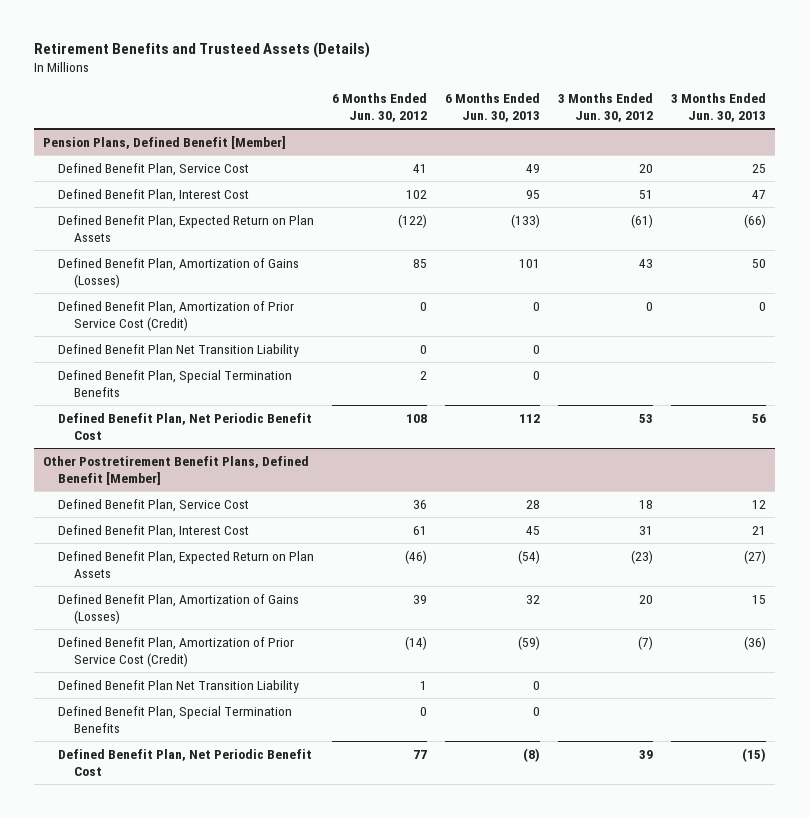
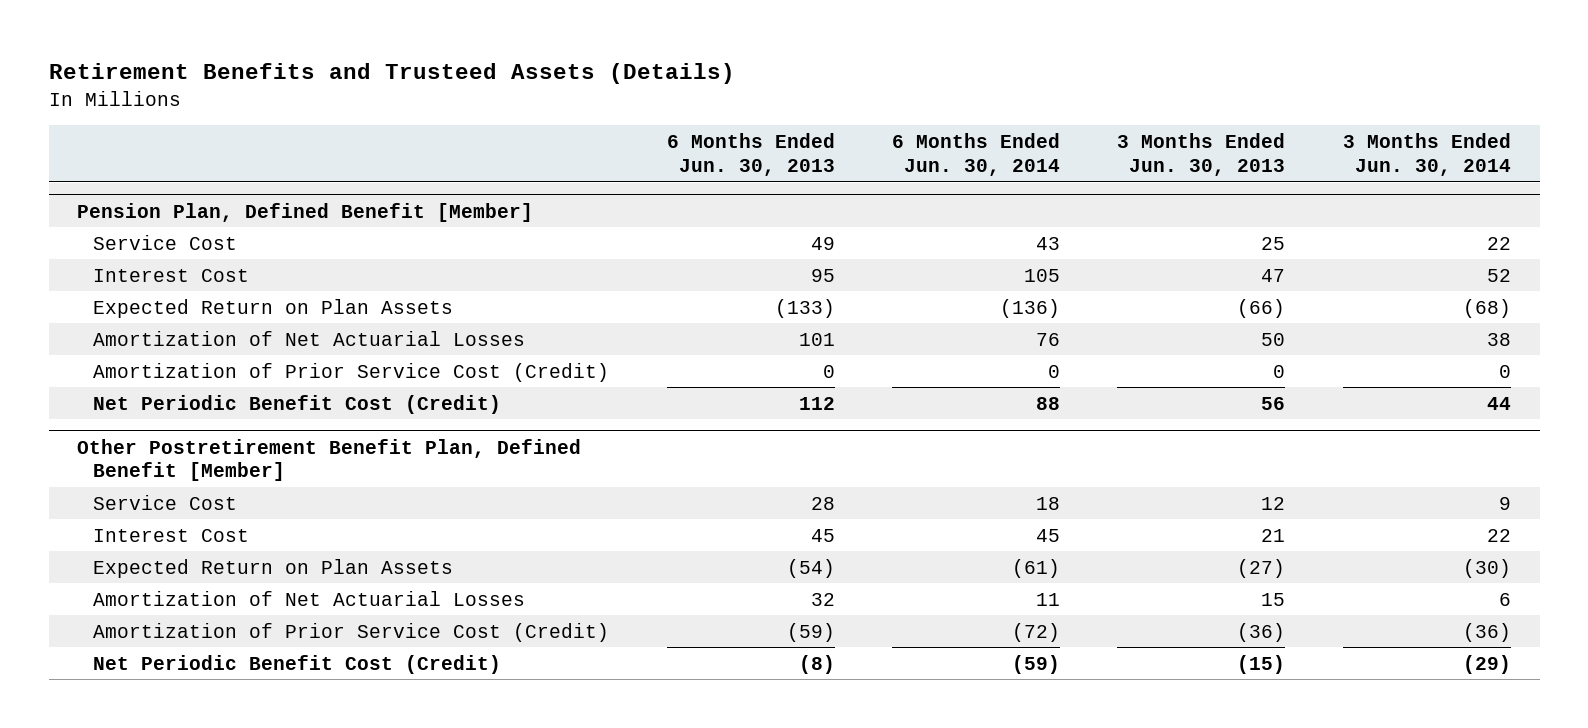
- | 6 Months Ended Jun. 30, 2012 | 6 Months Ended Jun. 30, 2013 | 3 Months Ended Jun. 30, 2012 | 3 Months Ended Jun. 30, 2013
+ | 6 Months Ended Jun. 30, 2013 | 6 Months Ended Jun. 30, 2014 | 3 Months Ended Jun. 30, 2013 | 3 Months Ended Jun. 30, 2014
- Pension Plans, Defined Benefit [Member]
- Defined Benefit Plan, Service Cost | 41 | 49 | 20 | 25
- Defined Benefit Plan, Interest Cost | 102 | 95 | 51 | 47
- Defined Benefit Plan, Expected Return on Plan Assets | (122) | (133) | (61) | (66)
- Defined Benefit Plan, Amortization of Gains (Losses) | 85 | 101 | 43 | 50
- Defined Benefit Plan, Amortization of Prior Service Cost (Credit) | 0 | 0 | 0 | 0
- Defined Benefit Plan Net Transition Liability | 0 | 0 | |
- Defined Benefit Plan, Special Termination Benefits | 2 | 0 | |
- Defined Benefit Plan, Net Periodic Benefit Cost | 108 | 112 | 53 | 56
- Other Postretirement Benefit Plans, Defined Benefit [Member]
- Defined Benefit Plan, Service Cost | 36 | 28 | 18 | 12
- Defined Benefit Plan, Interest Cost | 61 | 45 | 31 | 21
- Defined Benefit Plan, Expected Return on Plan Assets | (46) | (54) | (23) | (27)
- Defined Benefit Plan, Amortization of Gains (Losses) | 39 | 32 | 20 | 15
- Defined Benefit Plan, Amortization of Prior Service Cost (Credit) | (14) | (59) | (7) | (36)
- Defined Benefit Plan Net Transition Liability | 1 | 0 | |
- Defined Benefit Plan, Special Termination Benefits | 0 | 0 | |
- Defined Benefit Plan, Net Periodic Benefit Cost | 77 | (8) | 39 | (15)
+ Pension Plan, Defined Benefit [Member]
+ Service Cost | 49 | 43 | 25 | 22
+ Interest Cost | 95 | 105 | 47 | 52
+ Expected Return on Plan Assets | (133) | (136) | (66) | (68)
+ Amortization of Net Actuarial Losses | 101 | 76 | 50 | 38
+ Amortization of Prior Service Cost (Credit) | 0 | 0 | 0 | 0
+ Net Periodic Benefit Cost (Credit) | 112 | 88 | 56 | 44
+ Other Postretirement Benefit Plan, Defined Benefit [Member]
+ Service Cost | 28 | 18 | 12 | 9
+ Interest Cost | 45 | 45 | 21 | 22
+ Expected Return on Plan Assets | (54) | (61) | (27) | (30)
+ Amortization of Net Actuarial Losses | 32 | 11 | 15 | 6
+ Amortization of Prior Service Cost (Credit) | (59) | (72) | (36) | (36)
+ Net Periodic Benefit Cost (Credit) | (8) | (59) | (15) | (29)

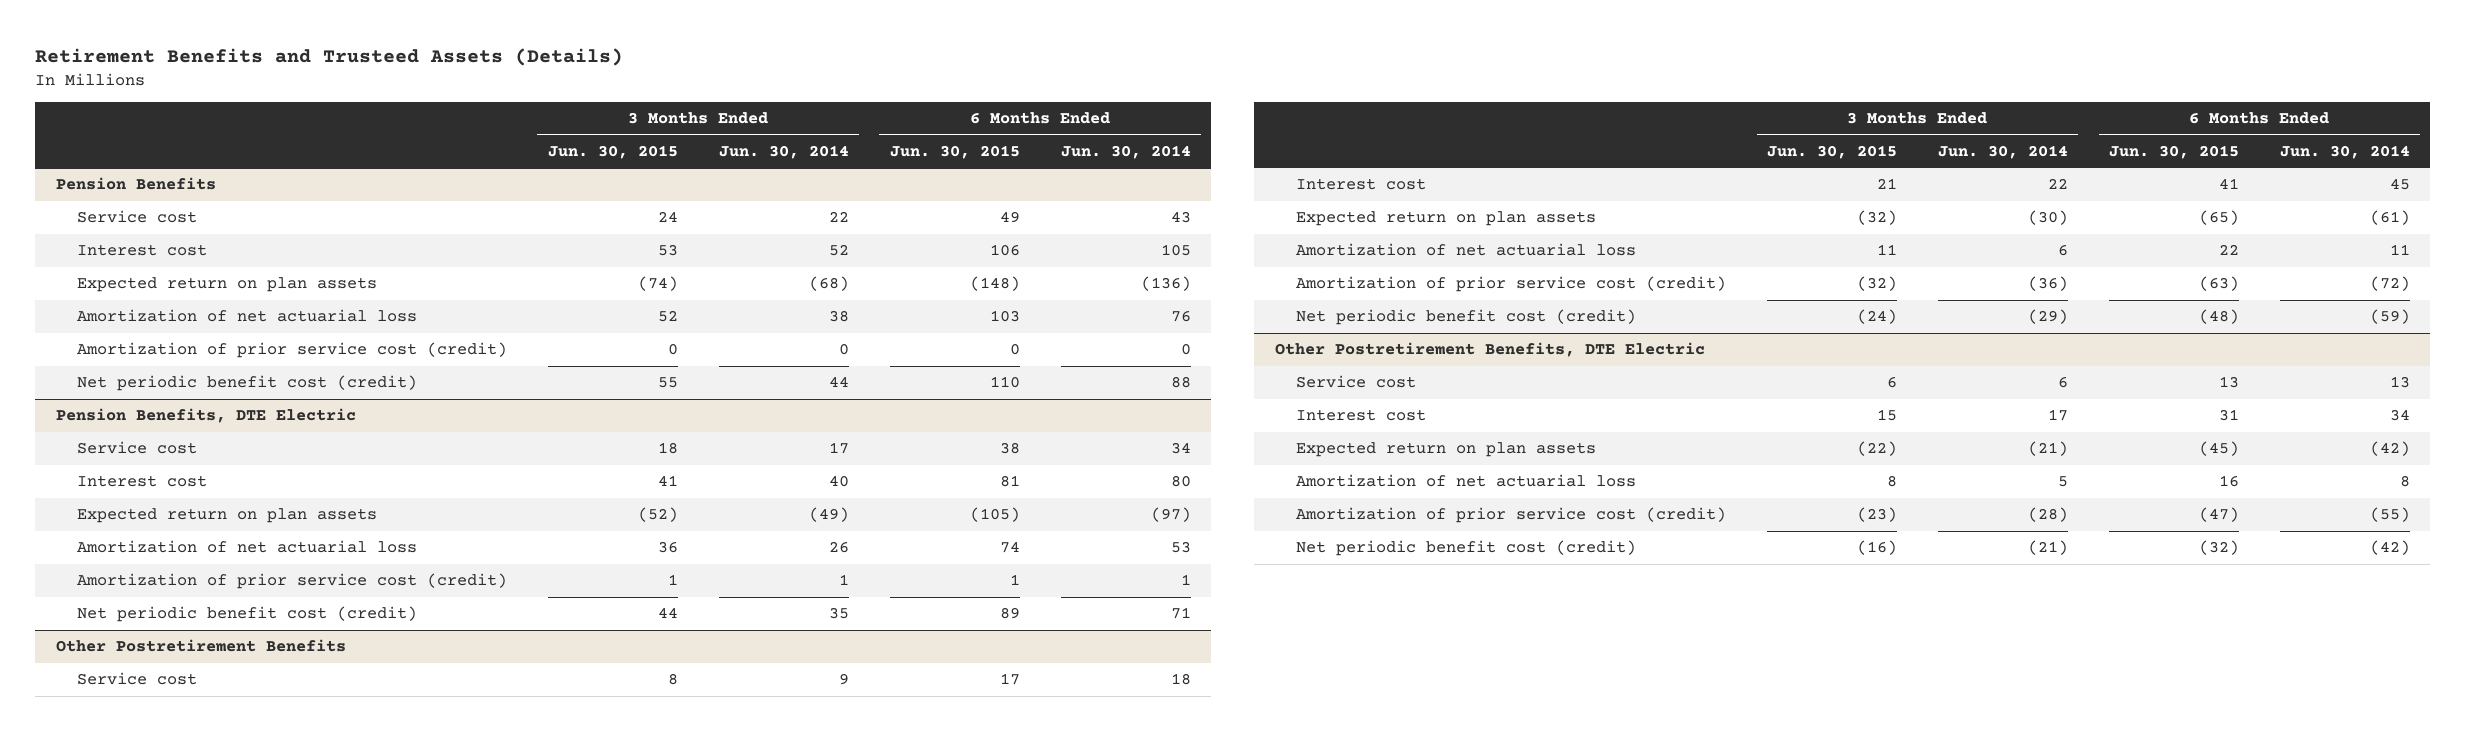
- | 6 Months Ended Jun. 30, 2013 | 6 Months Ended Jun. 30, 2014 | 3 Months Ended Jun. 30, 2013 | 3 Months Ended Jun. 30, 2014
+ | 3 Months Ended Jun. 30, 2015 | 3 Months Ended Jun. 30, 2014 | 6 Months Ended Jun. 30, 2015 | 6 Months Ended Jun. 30, 2014
- Pension Plan, Defined Benefit [Member]
- Service Cost | 49 | 43 | 25 | 22
- Interest Cost | 95 | 105 | 47 | 52
- Expected Return on Plan Assets | (133) | (136) | (66) | (68)
- Amortization of Net Actuarial Losses | 101 | 76 | 50 | 38
- Amortization of Prior Service Cost (Credit) | 0 | 0 | 0 | 0
- Net Periodic Benefit Cost (Credit) | 112 | 88 | 56 | 44
- Other Postretirement Benefit Plan, Defined Benefit [Member]
- Service Cost | 28 | 18 | 12 | 9
- Interest Cost | 45 | 45 | 21 | 22
- Expected Return on Plan Assets | (54) | (61) | (27) | (30)
- Amortization of Net Actuarial Losses | 32 | 11 | 15 | 6
- Amortization of Prior Service Cost (Credit) | (59) | (72) | (36) | (36)
- Net Periodic Benefit Cost (Credit) | (8) | (59) | (15) | (29)
+ Pension Benefits
+ Service cost | 24 | 22 | 49 | 43
+ Interest cost | 53 | 52 | 106 | 105
+ Expected return on plan assets | (74) | (68) | (148) | (136)
+ Amortization of net actuarial loss | 52 | 38 | 103 | 76
+ Amortization of prior service cost (credit) | 0 | 0 | 0 | 0
+ Net periodic benefit cost (credit) | 55 | 44 | 110 | 88
+ Pension Benefits, DTE Electric
+ Service cost | 18 | 17 | 38 | 34
+ Interest cost | 41 | 40 | 81 | 80
+ Expected return on plan assets | (52) | (49) | (105) | (97)
+ Amortization of net actuarial loss | 36 | 26 | 74 | 53
+ Amortization of prior service cost (credit) | 1 | 1 | 1 | 1
+ Net periodic benefit cost (credit) | 44 | 35 | 89 | 71
+ Other Postretirement Benefits
+ Service cost | 8 | 9 | 17 | 18
+ Interest cost | 21 | 22 | 41 | 45
+ Expected return on plan assets | (32) | (30) | (65) | (61)
+ Amortization of net actuarial loss | 11 | 6 | 22 | 11
+ Amortization of prior service cost (credit) | (32) | (36) | (63) | (72)
+ Net periodic benefit cost (credit) | (24) | (29) | (48) | (59)
+ Other Postretirement Benefits, DTE Electric
+ Service cost | 6 | 6 | 13 | 13
+ Interest cost | 15 | 17 | 31 | 34
+ Expected return on plan assets | (22) | (21) | (45) | (42)
+ Amortization of net actuarial loss | 8 | 5 | 16 | 8
+ Amortization of prior service cost (credit) | (23) | (28) | (47) | (55)
+ Net periodic benefit cost (credit) | (16) | (21) | (32) | (42)

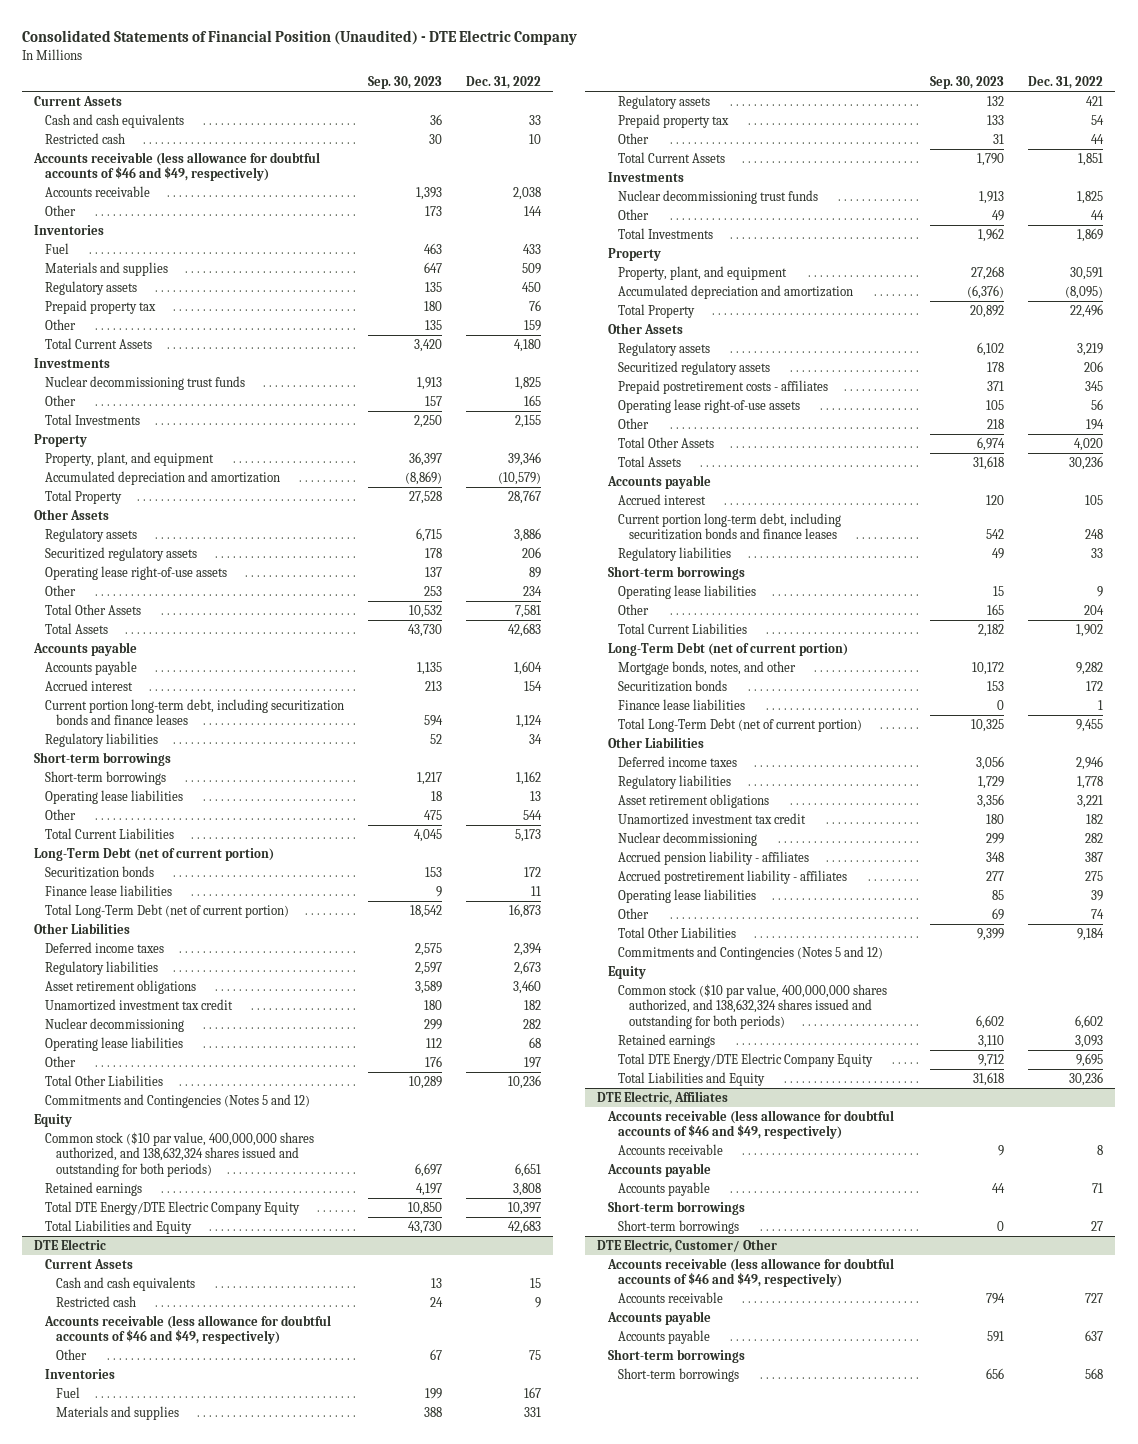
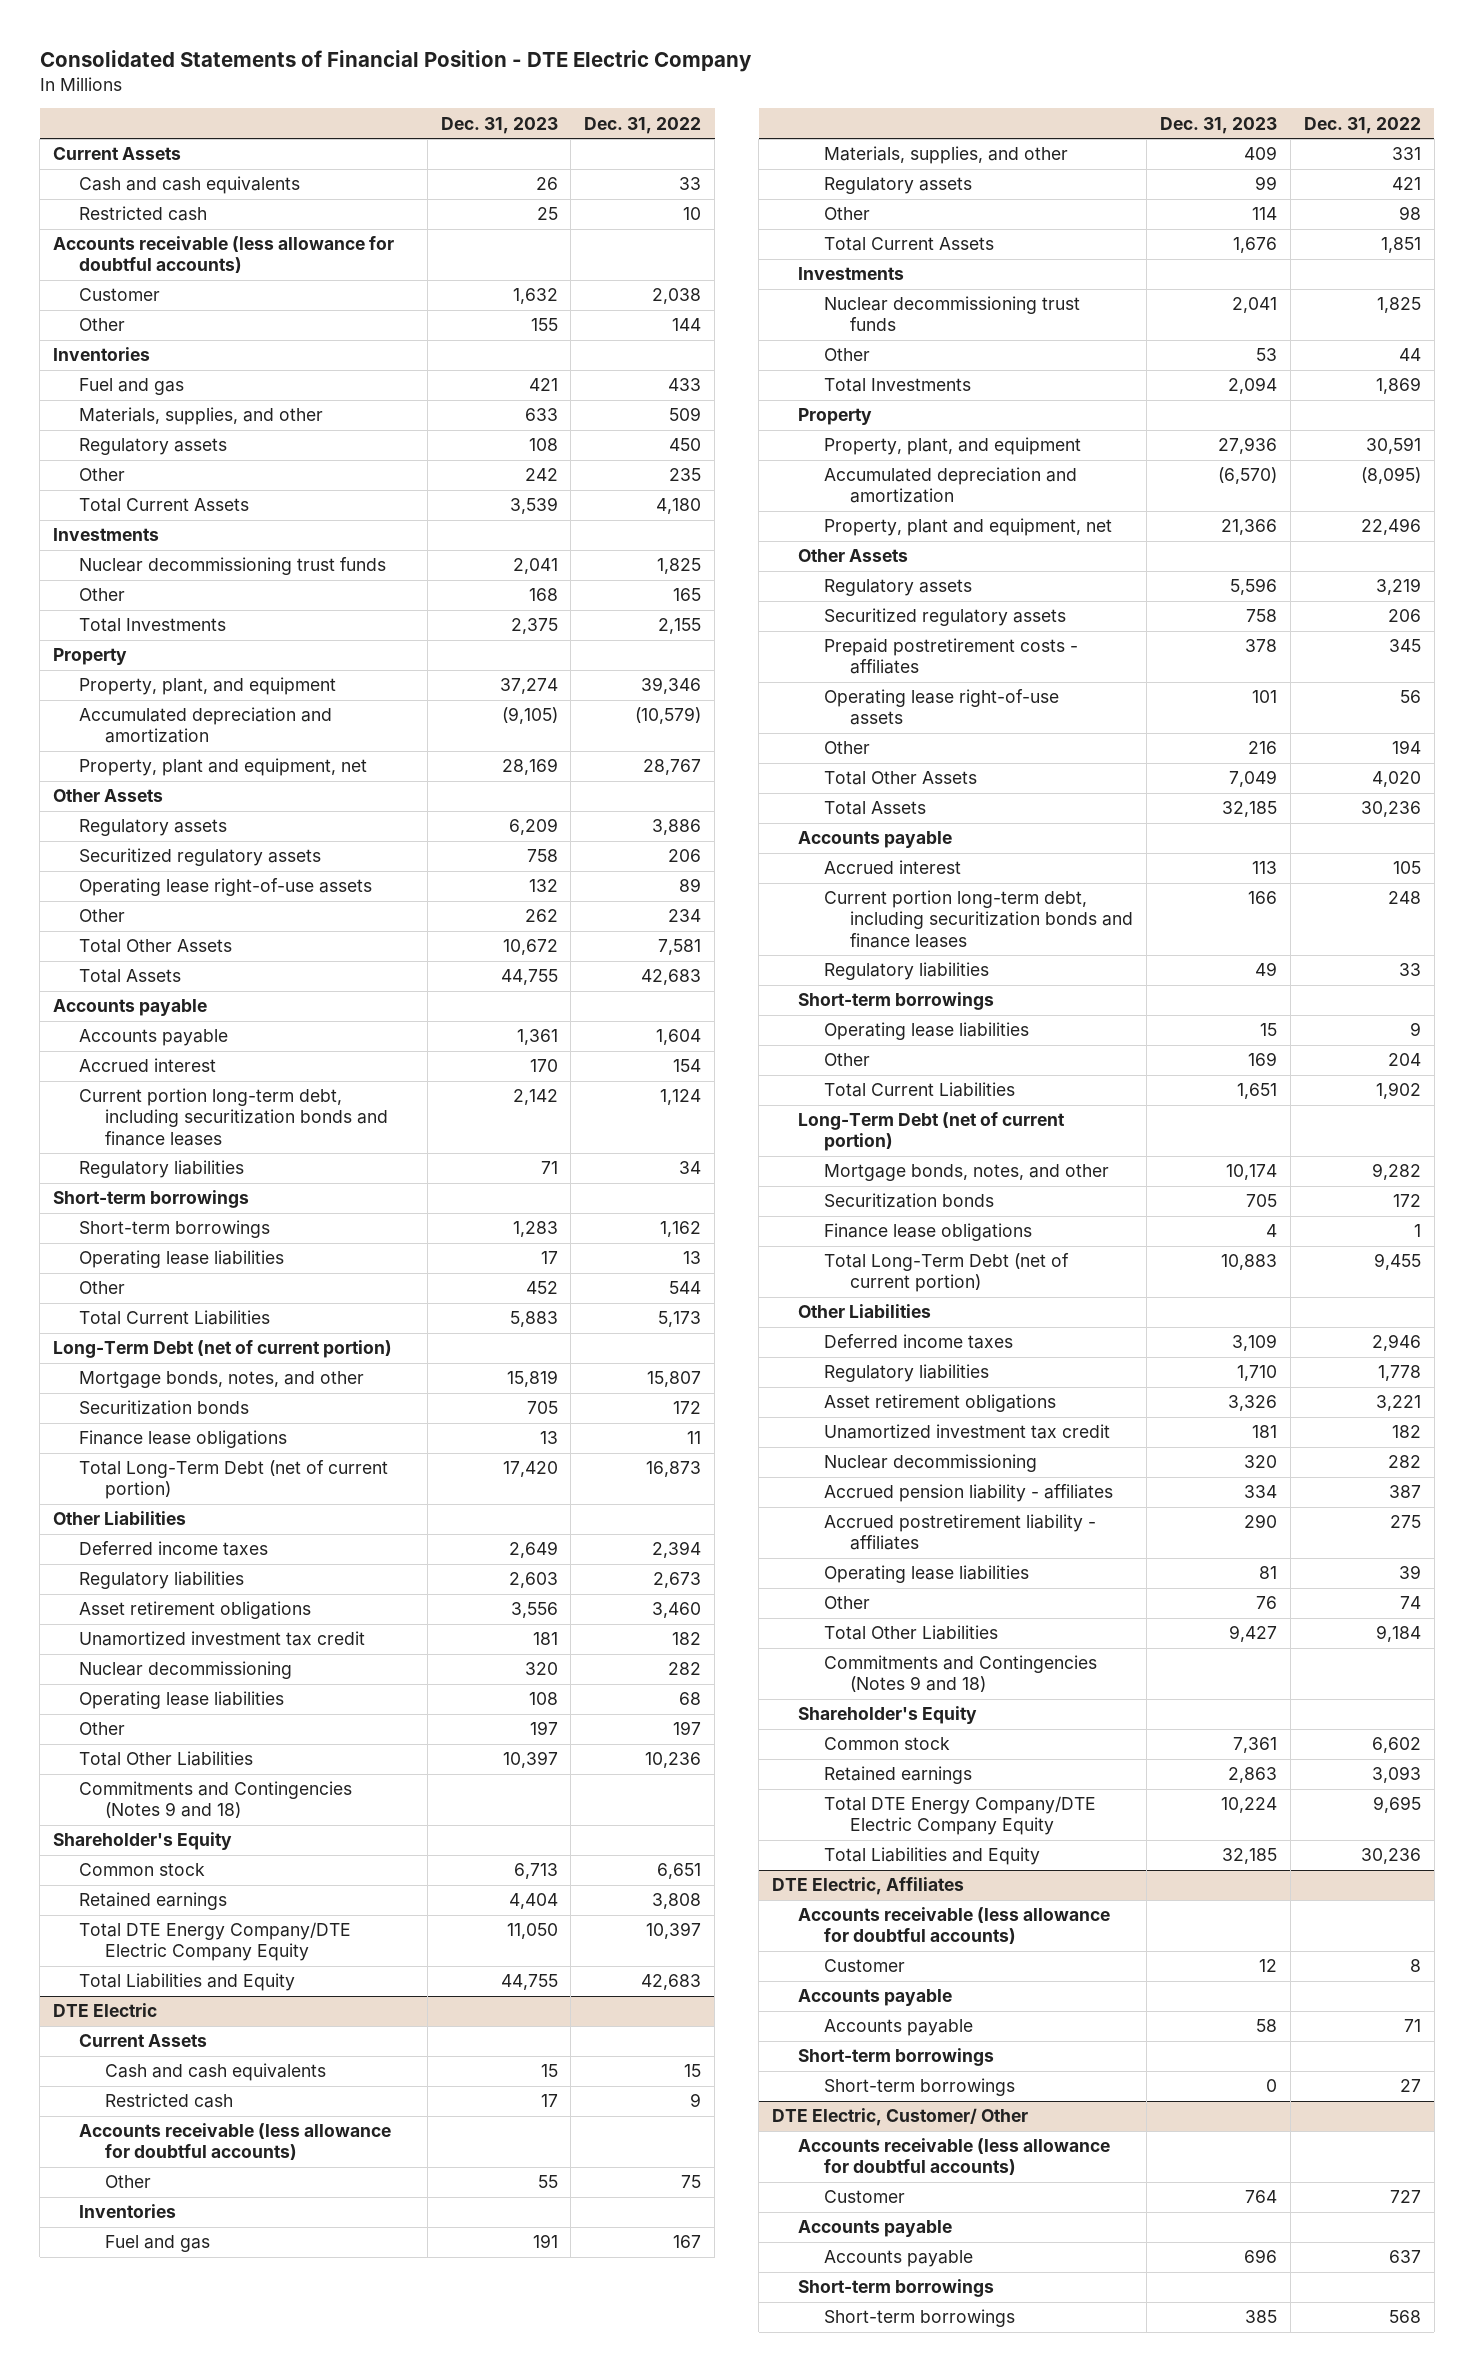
- Consolidated Statements of Financial Position (Unaudited) - DTE Electric Company
+ Consolidated Statements of Financial Position - DTE Electric Company
- | Sep. 30, 2023 | Dec. 31, 2022
+ | Dec. 31, 2023 | Dec. 31, 2022
- Accounts receivable (less allowance for doubtful accounts of $46 and $49, respectively)
- Accounts receivable | 1,393 | 2,038
+ Accounts receivable (less allowance for doubtful accounts)
+ Customer | 1,632 | 2,038
- Fuel | 463 | 433
- Materials and supplies | 647 | 509
+ Fuel and gas | 421 | 433
+ Materials, supplies, and other | 633 | 509
- Prepaid property tax | 180 | 76
- Other | 135 | 159
+ Other | 242 | 235
- Total Property | 27,528 | 28,767
+ Property, plant and equipment, net | 28,169 | 28,767
+ Mortgage bonds, notes, and other | 15,819 | 15,807
- Finance lease liabilities | 9 | 11
+ Finance lease obligations | 13 | 11
- Commitments and Contingencies (Notes 5 and 12)
- Equity
- Common stock ($10 par value, 400,000,000 shares authorized, and 138,632,324 shares issued and outstanding for both periods) | 6,697 | 6,651
+ Commitments and Contingencies (Notes 9 and 18)
+ Shareholder's Equity
+ Common stock | 6,713 | 6,651
- Total DTE Energy/DTE Electric Company Equity | 10,850 | 10,397
+ Total DTE Energy Company/DTE Electric Company Equity | 11,050 | 10,397
@ DTE Electric
- Accounts receivable (less allowance for doubtful accounts of $46 and $49, respectively)
+ Accounts receivable (less allowance for doubtful accounts)
- Fuel | 199 | 167
- Materials and supplies | 388 | 331
+ Fuel and gas | 191 | 167
+ Materials, supplies, and other | 409 | 331
- Prepaid property tax | 133 | 54
- Other | 31 | 44
+ Other | 114 | 98
- Total Property | 20,892 | 22,496
+ Property, plant and equipment, net | 21,366 | 22,496
- Finance lease liabilities | 0 | 1
+ Finance lease obligations | 4 | 1
- Commitments and Contingencies (Notes 5 and 12)
- Equity
- Common stock ($10 par value, 400,000,000 shares authorized, and 138,632,324 shares issued and outstanding for both periods) | 6,602 | 6,602
+ Commitments and Contingencies (Notes 9 and 18)
+ Shareholder's Equity
+ Common stock | 7,361 | 6,602
- Total DTE Energy/DTE Electric Company Equity | 9,712 | 9,695
+ Total DTE Energy Company/DTE Electric Company Equity | 10,224 | 9,695
@ DTE Electric, Affiliates
- Accounts receivable (less allowance for doubtful accounts of $46 and $49, respectively)
- Accounts receivable | 9 | 8
+ Accounts receivable (less allowance for doubtful accounts)
+ Customer | 12 | 8
@ DTE Electric, Customer/ Other
- Accounts receivable (less allowance for doubtful accounts of $46 and $49, respectively)
- Accounts receivable | 794 | 727
+ Accounts receivable (less allowance for doubtful accounts)
+ Customer | 764 | 727

